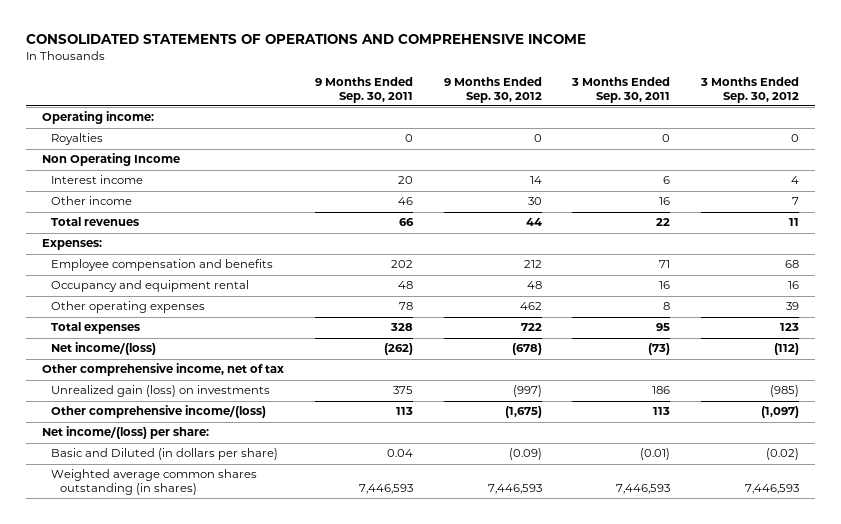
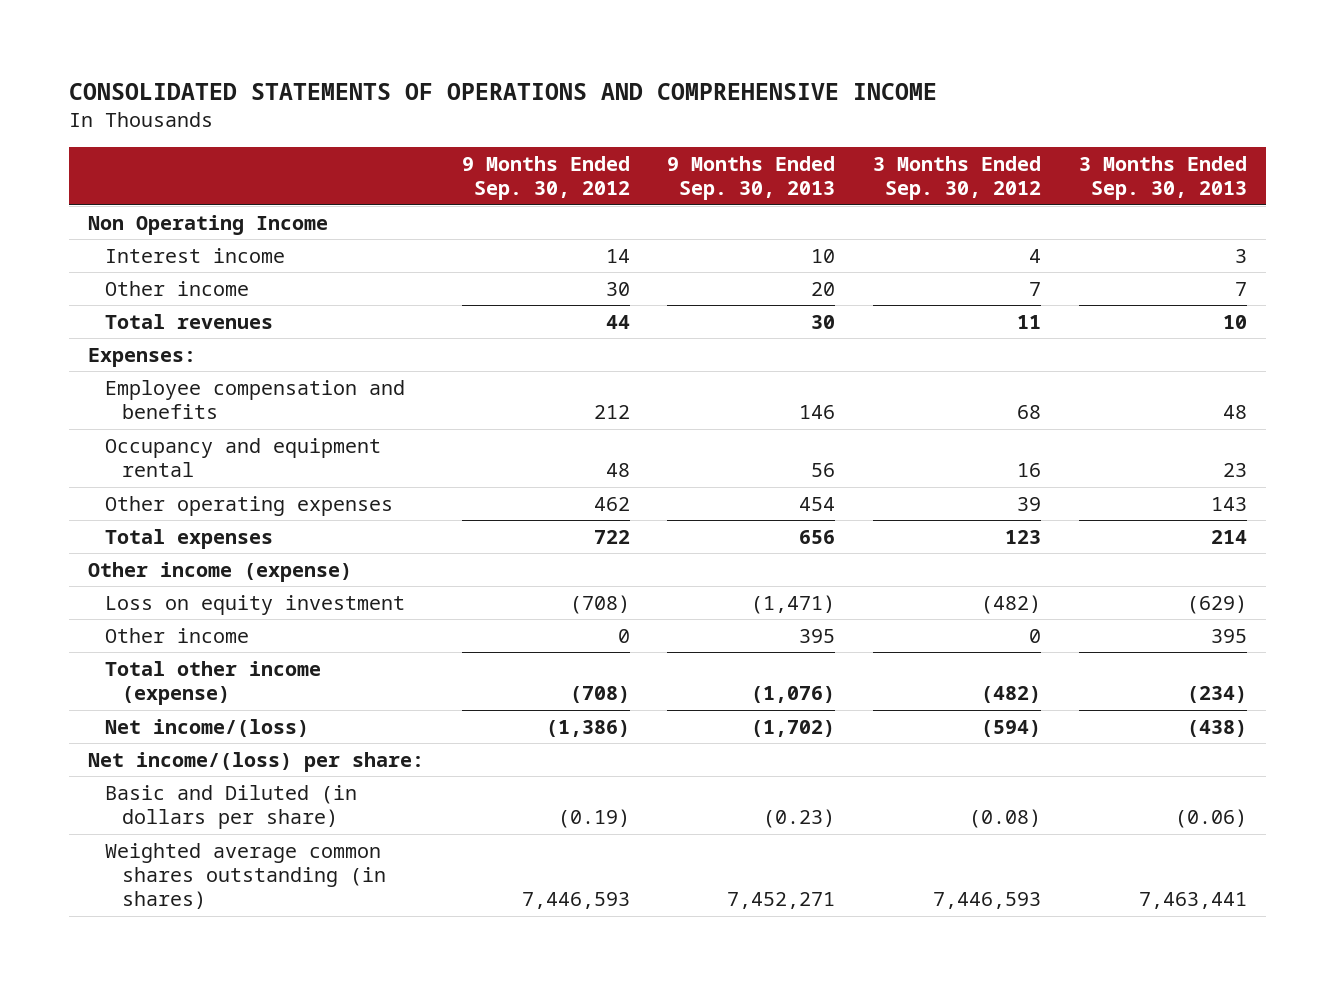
- | 9 Months Ended Sep. 30, 2011 | 9 Months Ended Sep. 30, 2012 | 3 Months Ended Sep. 30, 2011 | 3 Months Ended Sep. 30, 2012
+ | 9 Months Ended Sep. 30, 2012 | 9 Months Ended Sep. 30, 2013 | 3 Months Ended Sep. 30, 2012 | 3 Months Ended Sep. 30, 2013
- Operating income:
- Royalties | 0 | 0 | 0 | 0
- Net income/(loss) | (262) | (678) | (73) | (112)
- Other comprehensive income, net of tax
- Unrealized gain (loss) on investments | 375 | (997) | 186 | (985)
- Other comprehensive income/(loss) | 113 | (1,675) | 113 | (1,097)
+ Other income (expense)
+ Loss on equity investment | (708) | (1,471) | (482) | (629)
+ Other income | 0 | 395 | 0 | 395
+ Total other income (expense) | (708) | (1,076) | (482) | (234)
+ Net income/(loss) | (1,386) | (1,702) | (594) | (438)
- Basic and Diluted (in dollars per share) | 0.04 | (0.09) | (0.01) | (0.02)
+ Basic and Diluted (in dollars per share) | (0.19) | (0.23) | (0.08) | (0.06)

